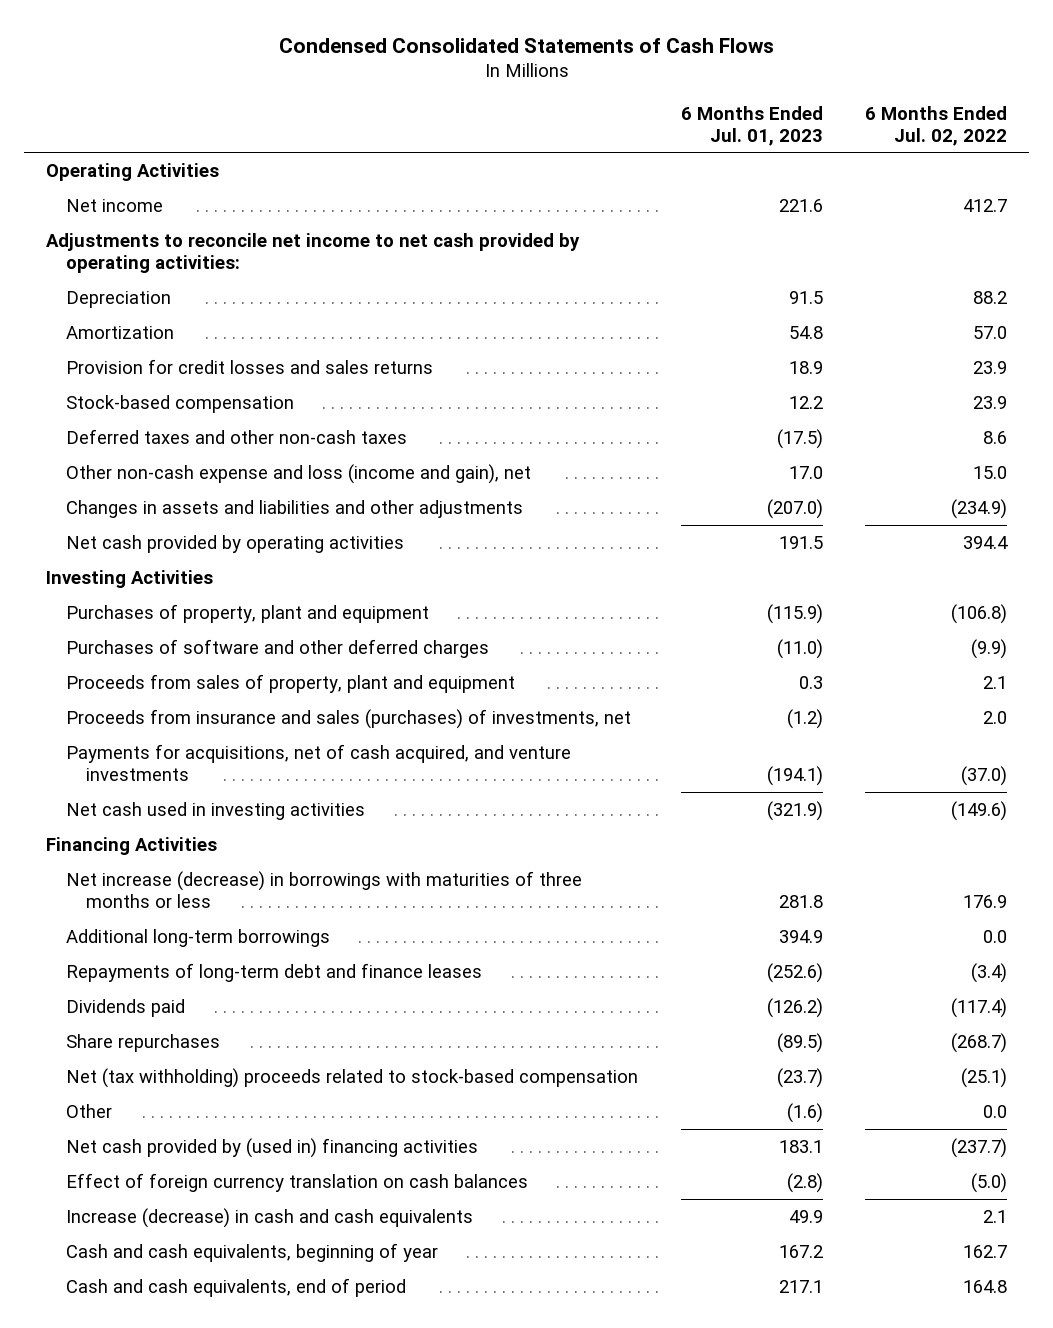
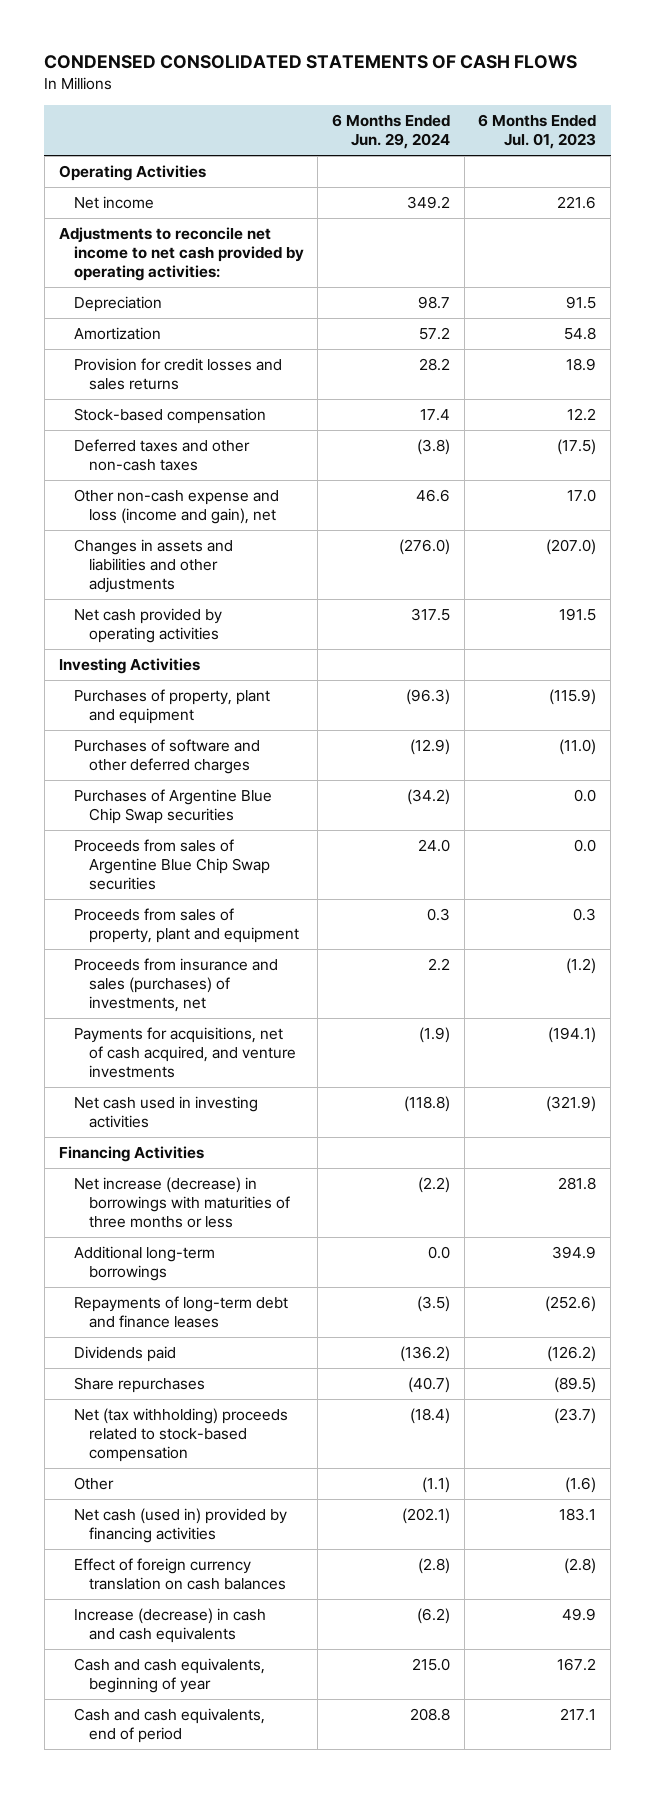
- Condensed Consolidated Statements of Cash Flows
+ CONDENSED CONSOLIDATED STATEMENTS OF CASH FLOWS
- | 6 Months Ended Jul. 01, 2023 | 6 Months Ended Jul. 02, 2022
+ | 6 Months Ended Jun. 29, 2024 | 6 Months Ended Jul. 01, 2023
+ Purchases of Argentine Blue Chip Swap securities | (34.2) | 0.0
+ Proceeds from sales of Argentine Blue Chip Swap securities | 24.0 | 0.0
- Net cash provided by (used in) financing activities | 183.1 | (237.7)
+ Net cash (used in) provided by financing activities | (202.1) | 183.1

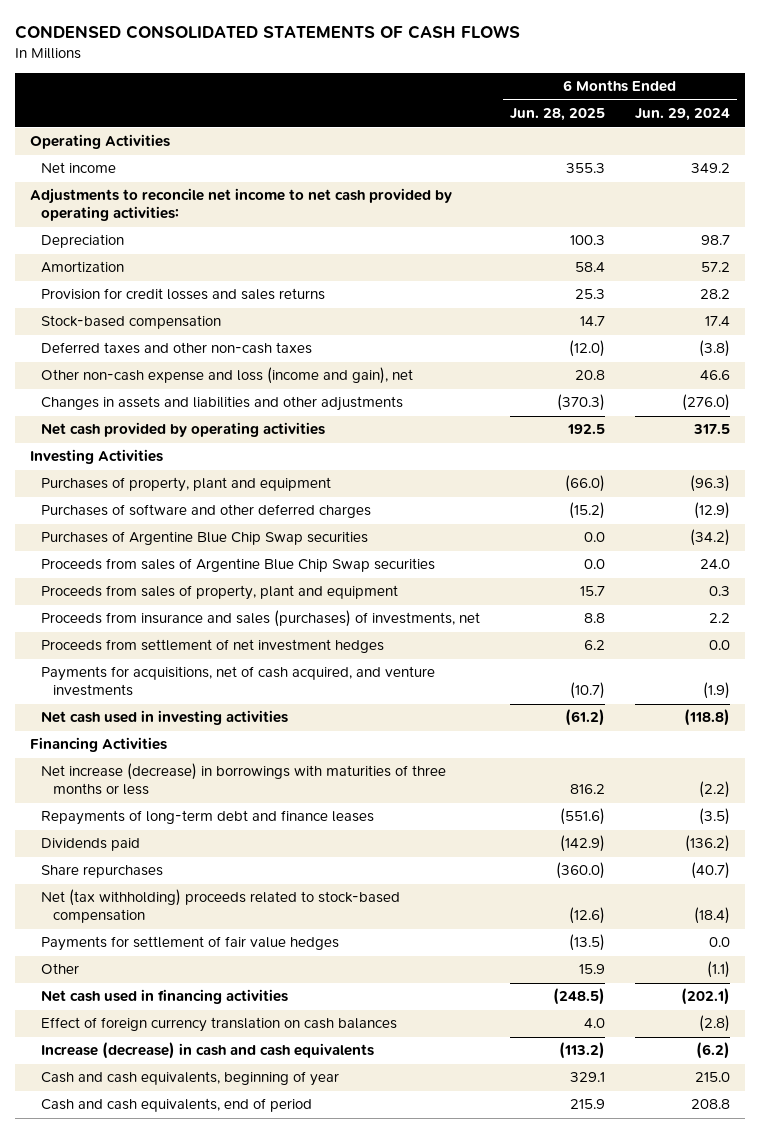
- | 6 Months Ended Jun. 29, 2024 | 6 Months Ended Jul. 01, 2023
+ | 6 Months Ended Jun. 28, 2025 | 6 Months Ended Jun. 29, 2024
+ Proceeds from settlement of net investment hedges | 6.2 | 0.0
- Additional long-term borrowings | 0.0 | 394.9
+ Payments for settlement of fair value hedges | (13.5) | 0.0
- Net cash (used in) provided by financing activities | (202.1) | 183.1
+ Net cash used in financing activities | (248.5) | (202.1)

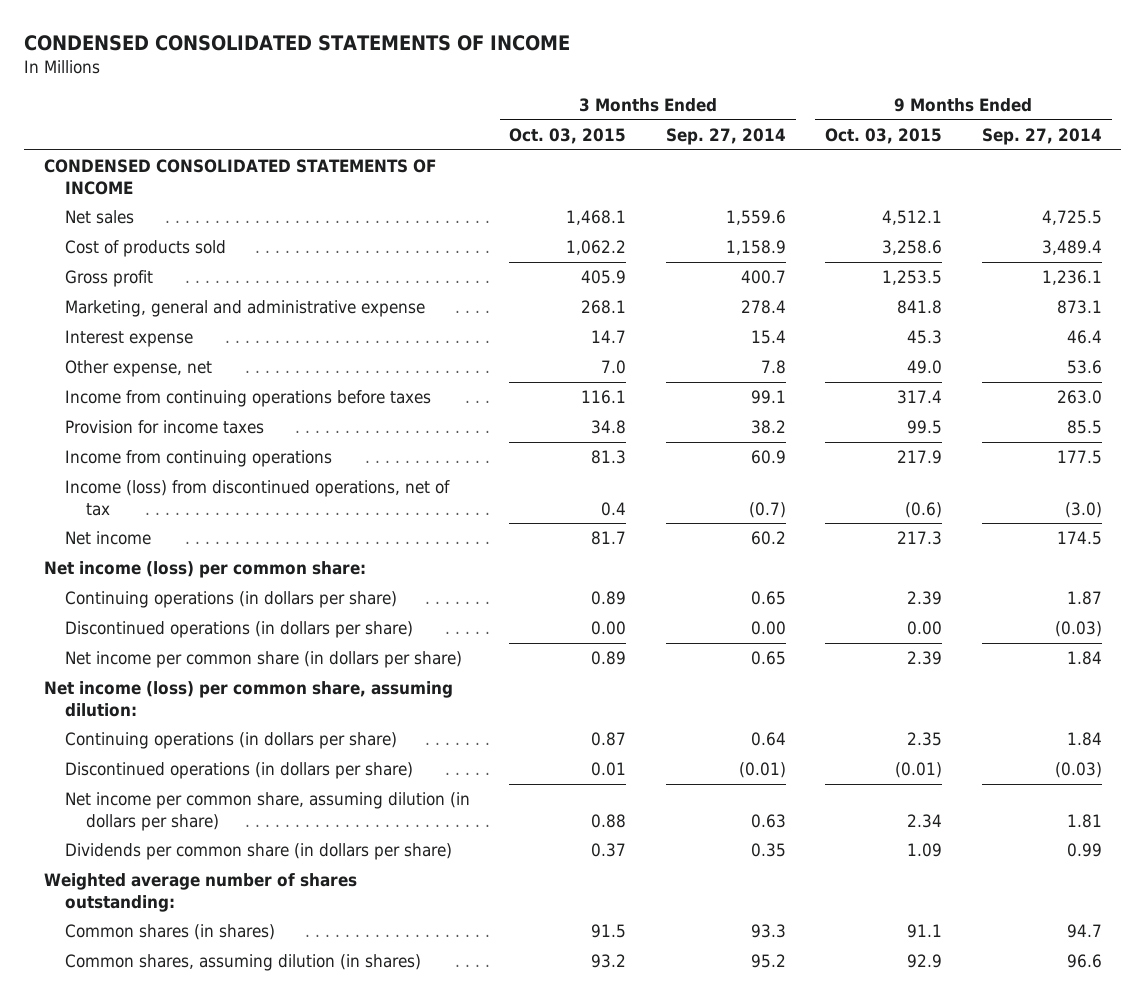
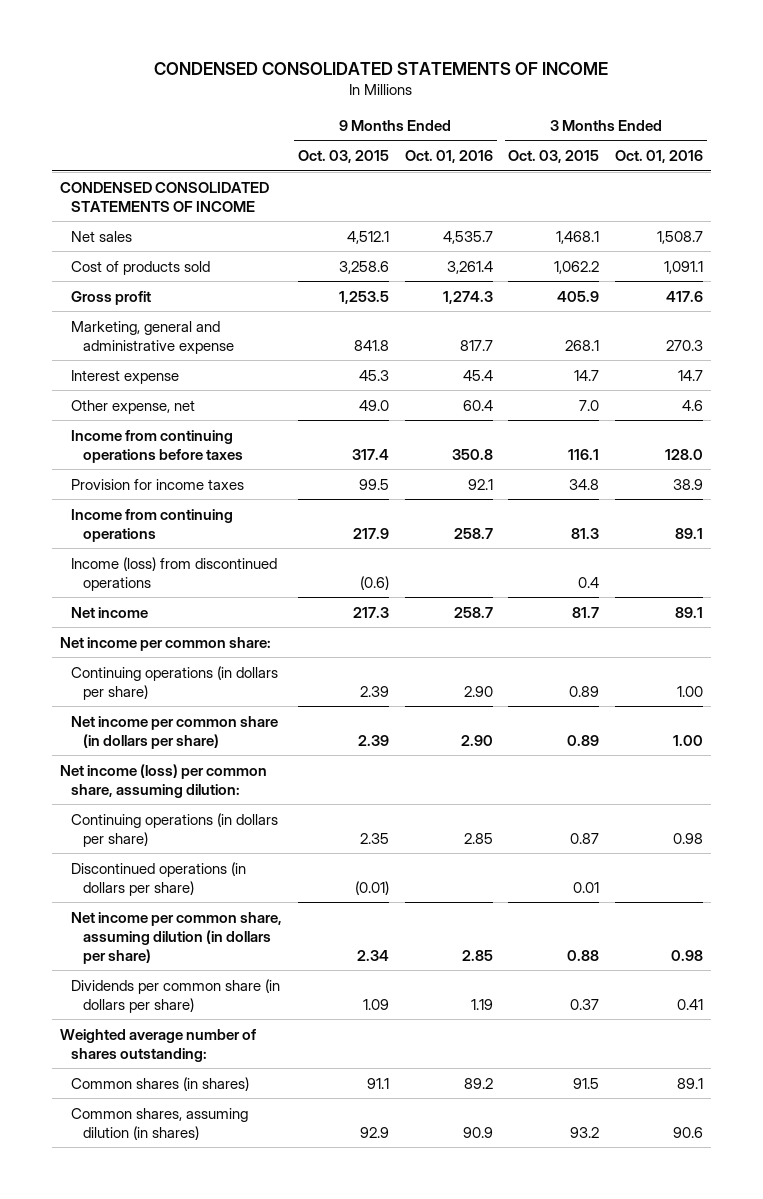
- | 3 Months Ended Oct. 03, 2015 | 3 Months Ended Sep. 27, 2014 | 9 Months Ended Oct. 03, 2015 | 9 Months Ended Sep. 27, 2014
+ | 9 Months Ended Oct. 03, 2015 | 9 Months Ended Oct. 01, 2016 | 3 Months Ended Oct. 03, 2015 | 3 Months Ended Oct. 01, 2016
- Income (loss) from discontinued operations, net of tax | 0.4 | (0.7) | (0.6) | (3.0)
+ Income (loss) from discontinued operations | (0.6) | | 0.4 |
- Net income (loss) per common share:
+ Net income per common share:
- Discontinued operations (in dollars per share) | 0.00 | 0.00 | 0.00 | (0.03)

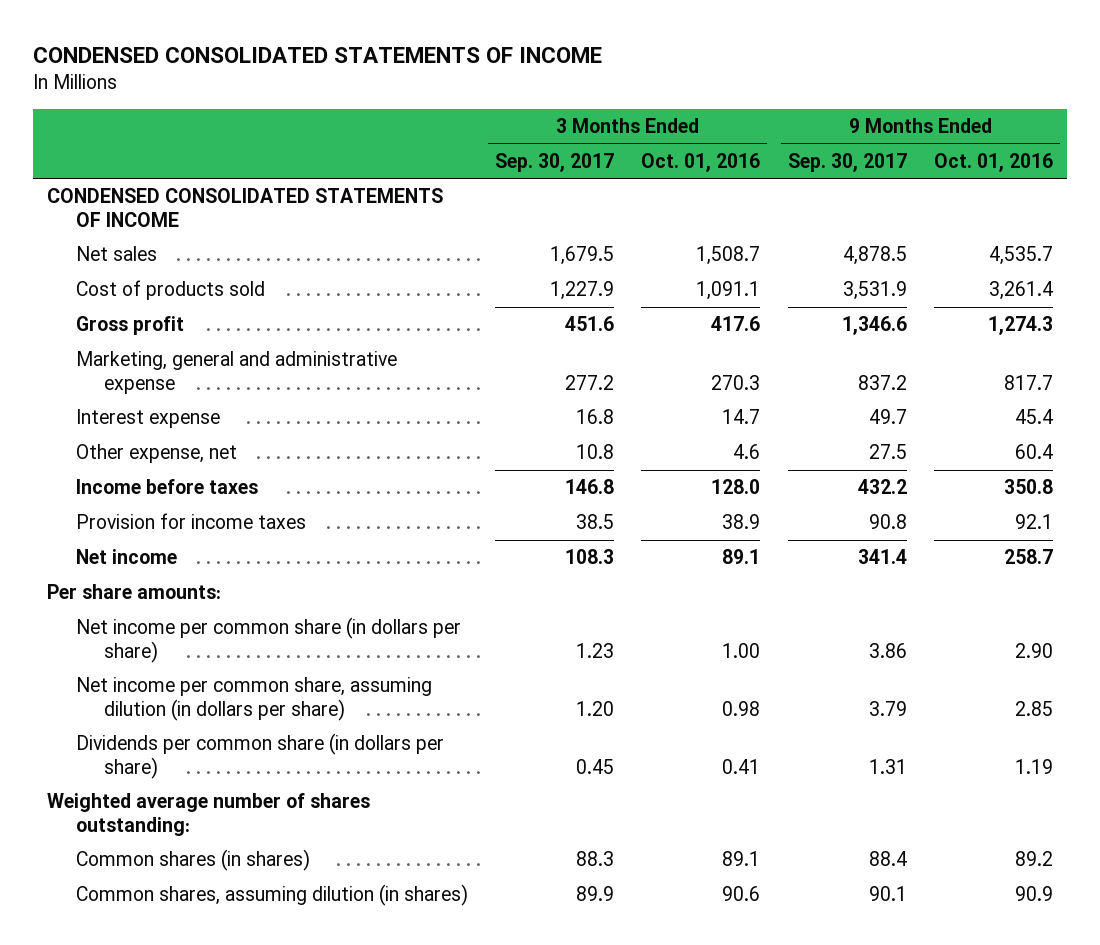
- | 9 Months Ended Oct. 03, 2015 | 9 Months Ended Oct. 01, 2016 | 3 Months Ended Oct. 03, 2015 | 3 Months Ended Oct. 01, 2016
+ | 3 Months Ended Sep. 30, 2017 | 3 Months Ended Oct. 01, 2016 | 9 Months Ended Sep. 30, 2017 | 9 Months Ended Oct. 01, 2016
- Income from continuing operations before taxes | 317.4 | 350.8 | 116.1 | 128.0
+ Income before taxes | 146.8 | 128.0 | 432.2 | 350.8
- Income from continuing operations | 217.9 | 258.7 | 81.3 | 89.1
- Income (loss) from discontinued operations | (0.6) | | 0.4 |
- Net income per common share:
- Continuing operations (in dollars per share) | 2.39 | 2.90 | 0.89 | 1.00
+ Per share amounts:
- Net income (loss) per common share, assuming dilution:
- Continuing operations (in dollars per share) | 2.35 | 2.85 | 0.87 | 0.98
- Discontinued operations (in dollars per share) | (0.01) | | 0.01 |

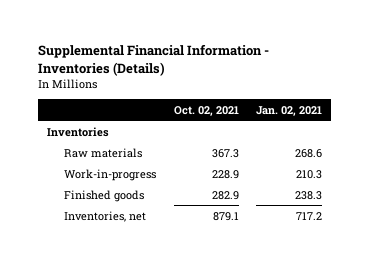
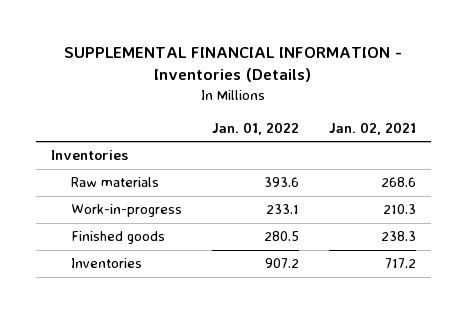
- Supplemental Financial Information - Inventories (Details)
+ SUPPLEMENTAL FINANCIAL INFORMATION - Inventories (Details)
- | Oct. 02, 2021 | Jan. 02, 2021
+ | Jan. 01, 2022 | Jan. 02, 2021
- Inventories, net | 879.1 | 717.2
+ Inventories | 907.2 | 717.2

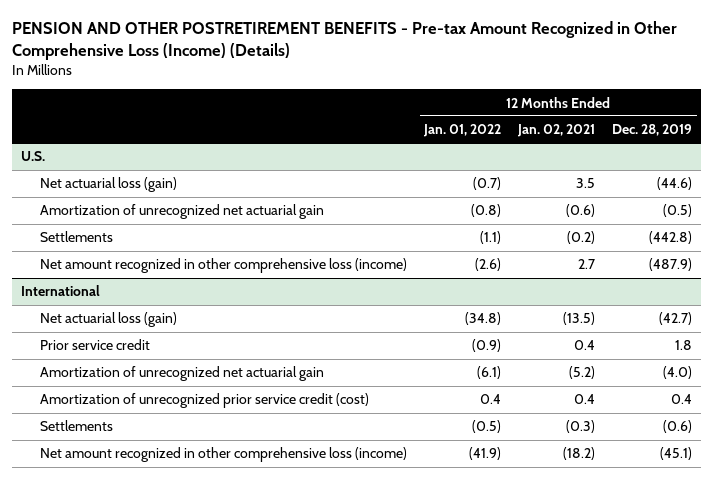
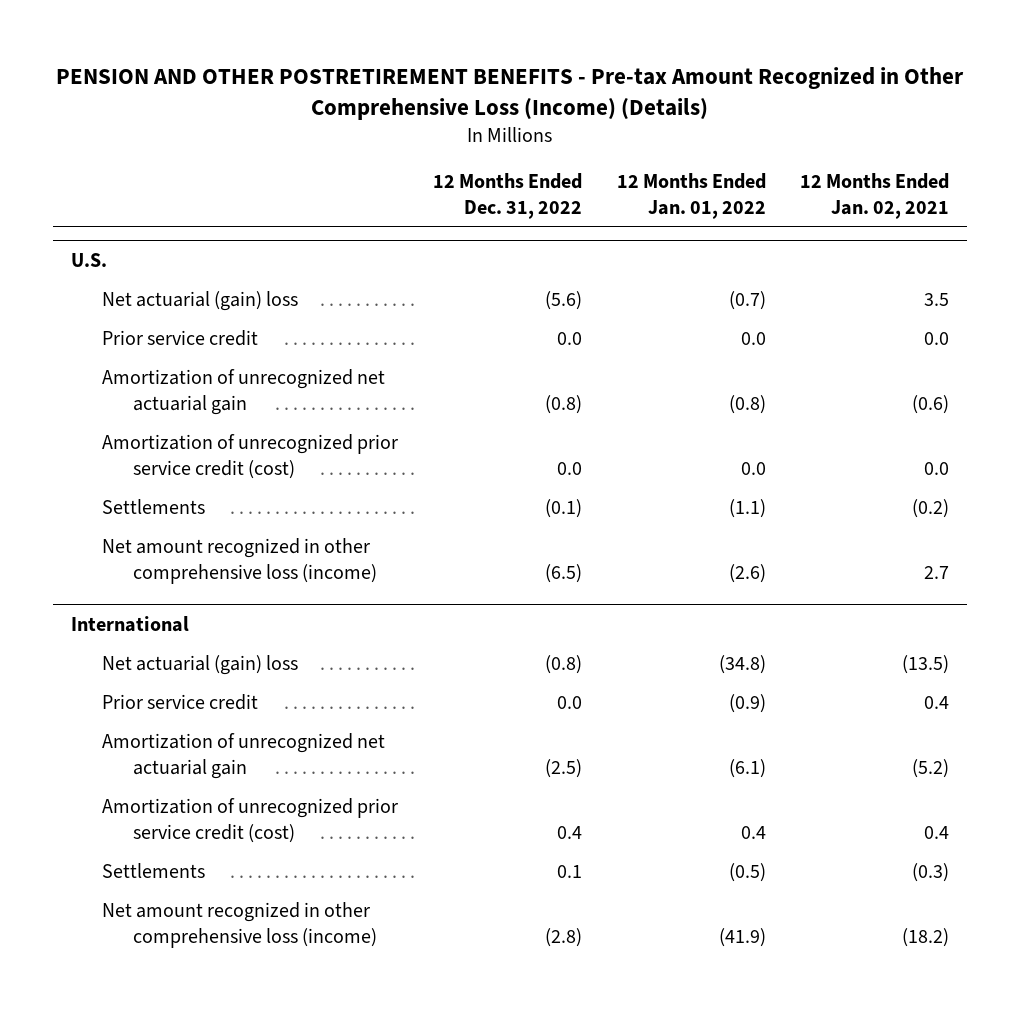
- | 12 Months Ended Jan. 01, 2022 | 12 Months Ended Jan. 02, 2021 | 12 Months Ended Dec. 28, 2019
+ | 12 Months Ended Dec. 31, 2022 | 12 Months Ended Jan. 01, 2022 | 12 Months Ended Jan. 02, 2021
@ U.S.
- Net actuarial loss (gain) | (0.7) | 3.5 | (44.6)
+ Net actuarial (gain) loss | (5.6) | (0.7) | 3.5
+ Prior service credit | 0.0 | 0.0 | 0.0
+ Amortization of unrecognized prior service credit (cost) | 0.0 | 0.0 | 0.0
@ International
- Net actuarial loss (gain) | (34.8) | (13.5) | (42.7)
+ Net actuarial (gain) loss | (0.8) | (34.8) | (13.5)

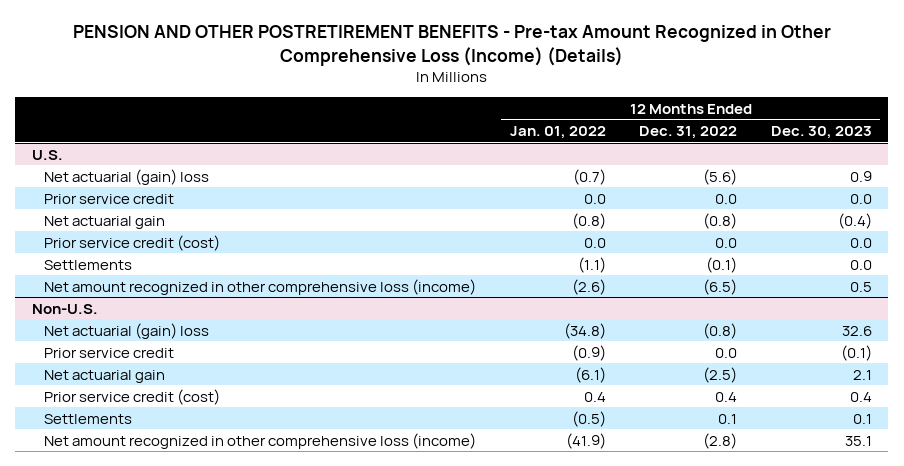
- | 12 Months Ended Dec. 31, 2022 | 12 Months Ended Jan. 01, 2022 | 12 Months Ended Jan. 02, 2021
+ | 12 Months Ended Jan. 01, 2022 | 12 Months Ended Dec. 31, 2022 | 12 Months Ended Dec. 30, 2023
@ U.S.
- Amortization of unrecognized net actuarial gain | (0.8) | (0.8) | (0.6)
- Amortization of unrecognized prior service credit (cost) | 0.0 | 0.0 | 0.0
+ Net actuarial gain | (0.8) | (0.8) | (0.4)
+ Prior service credit (cost) | 0.0 | 0.0 | 0.0
- International
+ Non-U.S.
- Amortization of unrecognized net actuarial gain | (2.5) | (6.1) | (5.2)
- Amortization of unrecognized prior service credit (cost) | 0.4 | 0.4 | 0.4
+ Net actuarial gain | (6.1) | (2.5) | 2.1
+ Prior service credit (cost) | 0.4 | 0.4 | 0.4

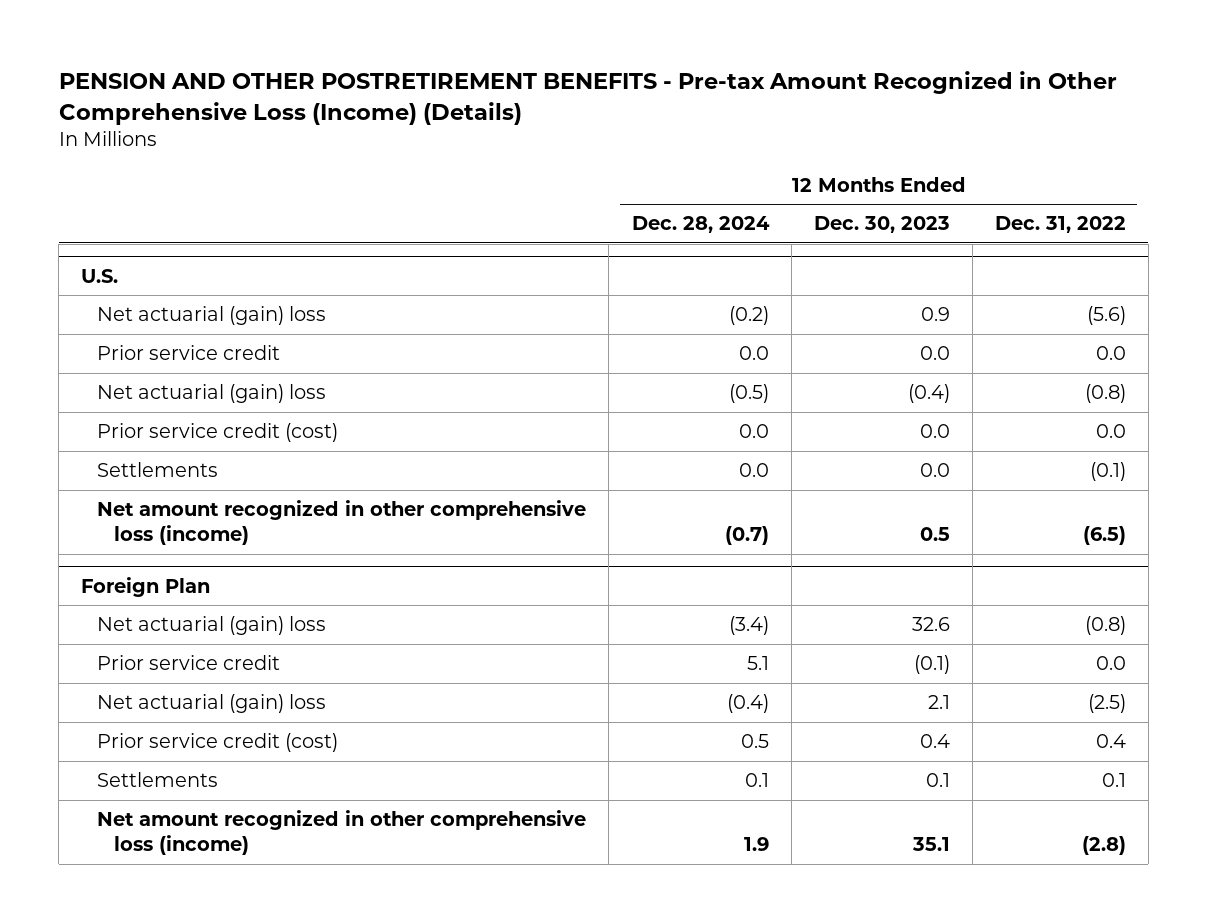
- | 12 Months Ended Jan. 01, 2022 | 12 Months Ended Dec. 31, 2022 | 12 Months Ended Dec. 30, 2023
+ | 12 Months Ended Dec. 28, 2024 | 12 Months Ended Dec. 30, 2023 | 12 Months Ended Dec. 31, 2022
@ U.S.
- Net actuarial gain | (0.8) | (0.8) | (0.4)
+ Net actuarial (gain) loss | (0.5) | (0.4) | (0.8)
- Non-U.S.
+ Foreign Plan
- Net actuarial gain | (6.1) | (2.5) | 2.1
+ Net actuarial (gain) loss | (0.4) | 2.1 | (2.5)

